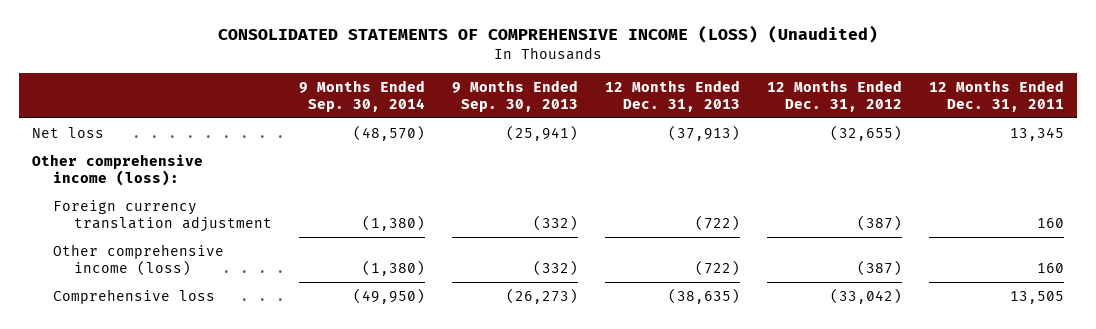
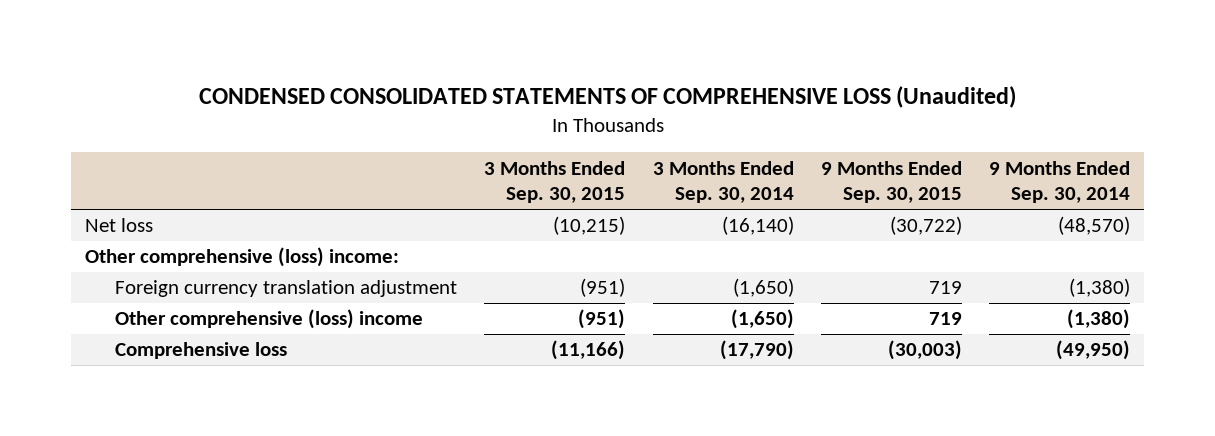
- CONSOLIDATED STATEMENTS OF COMPREHENSIVE INCOME (LOSS) (Unaudited)
+ CONDENSED CONSOLIDATED STATEMENTS OF COMPREHENSIVE LOSS (Unaudited)
- | 9 Months Ended Sep. 30, 2014 | 9 Months Ended Sep. 30, 2013 | 12 Months Ended Dec. 31, 2013 | 12 Months Ended Dec. 31, 2012 | 12 Months Ended Dec. 31, 2011
+ | 3 Months Ended Sep. 30, 2015 | 3 Months Ended Sep. 30, 2014 | 9 Months Ended Sep. 30, 2015 | 9 Months Ended Sep. 30, 2014
- Other comprehensive income (loss):
+ Other comprehensive (loss) income:
- Other comprehensive income (loss) | (1,380) | (332) | (722) | (387) | 160
+ Other comprehensive (loss) income | (951) | (1,650) | 719 | (1,380)

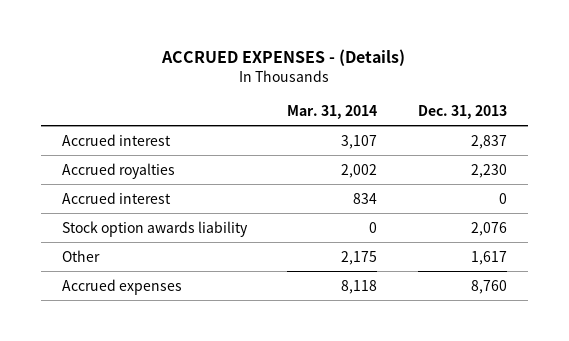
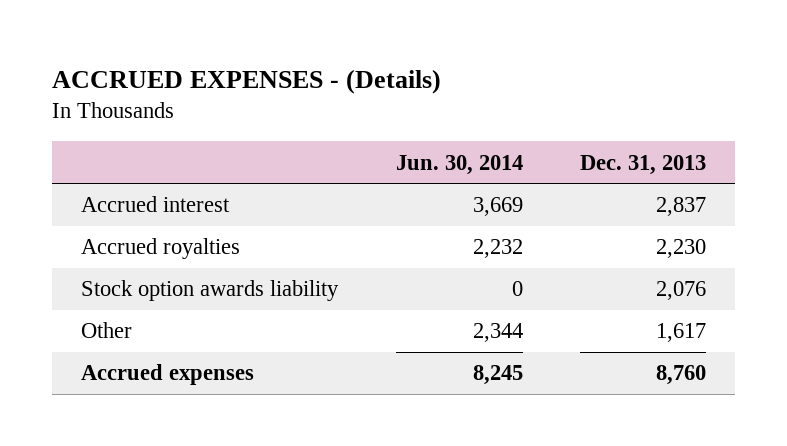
- | Mar. 31, 2014 | Dec. 31, 2013
+ | Jun. 30, 2014 | Dec. 31, 2013
- Accrued interest | 834 | 0

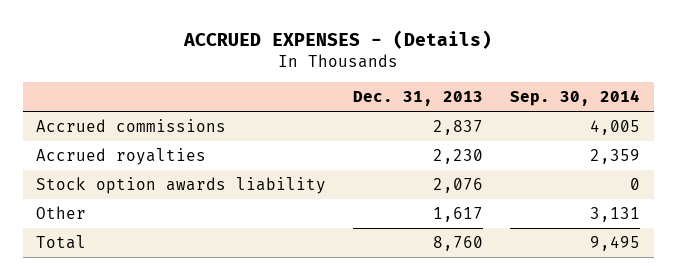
- | Jun. 30, 2014 | Dec. 31, 2013
+ | Dec. 31, 2013 | Sep. 30, 2014
- Accrued interest | 3,669 | 2,837
+ Accrued commissions | 2,837 | 4,005
- Accrued expenses | 8,245 | 8,760
+ Total | 8,760 | 9,495

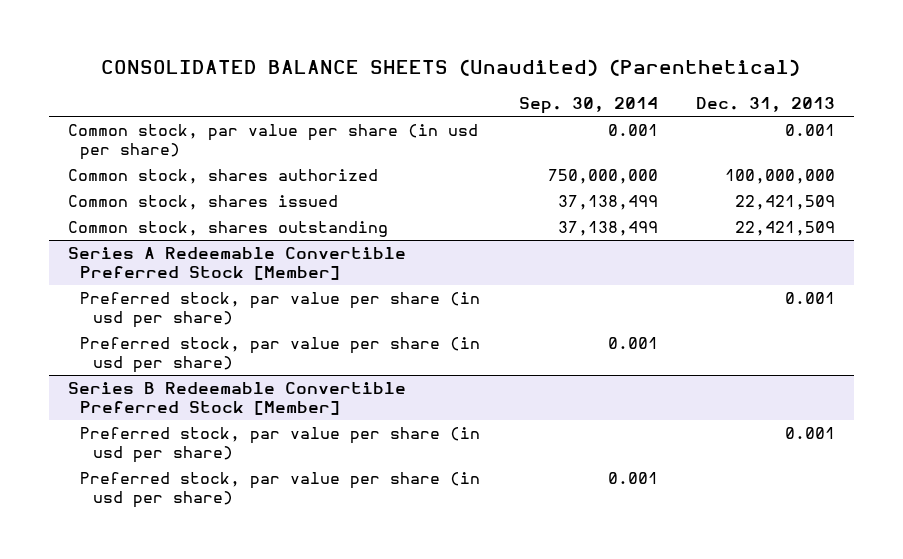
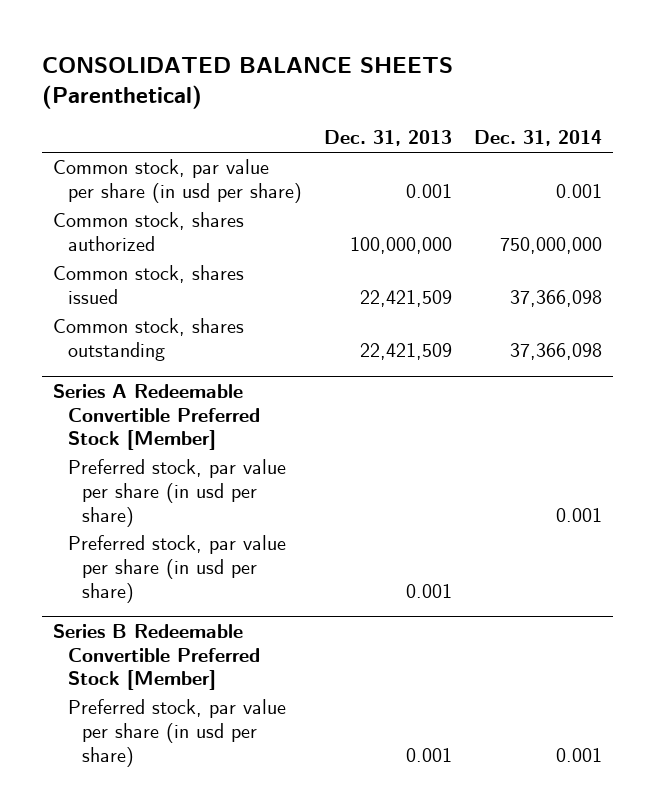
- CONSOLIDATED BALANCE SHEETS (Unaudited) (Parenthetical)
+ CONSOLIDATED BALANCE SHEETS (Parenthetical)
- | Sep. 30, 2014 | Dec. 31, 2013
+ | Dec. 31, 2013 | Dec. 31, 2014
@ Series A Redeemable Convertible Preferred Stock [Member]
moved down: Preferred stock, par value per share (in usd per share) | 0.001 |
@ Series B Redeemable Convertible Preferred Stock [Member]
- Preferred stock, par value per share (in usd per share) | 0.001 |

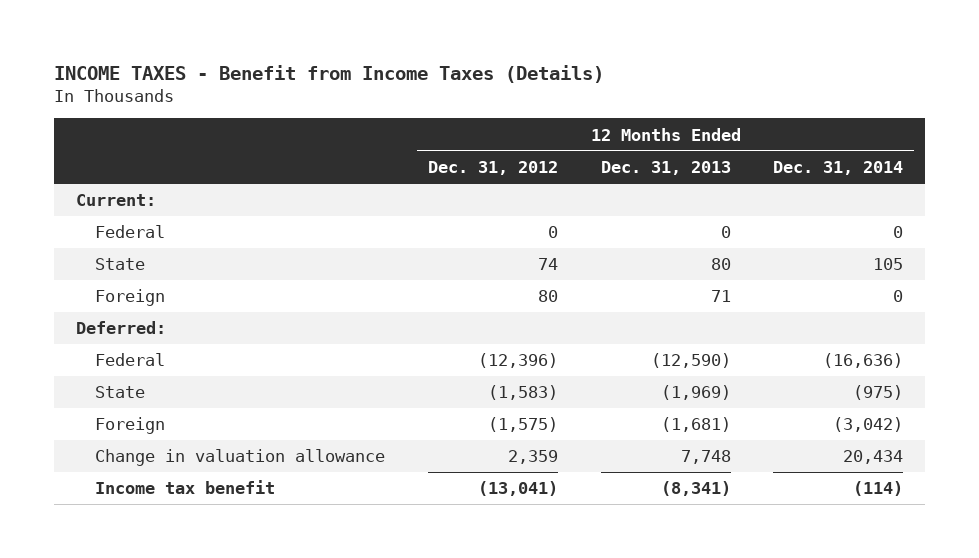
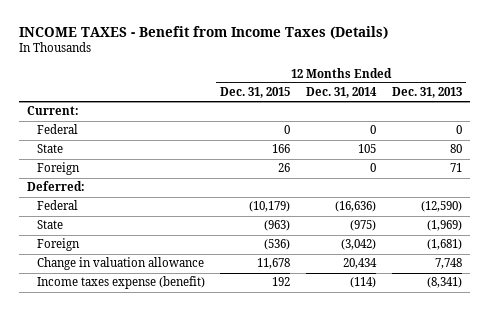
- | 12 Months Ended Dec. 31, 2012 | 12 Months Ended Dec. 31, 2013 | 12 Months Ended Dec. 31, 2014
+ | 12 Months Ended Dec. 31, 2015 | 12 Months Ended Dec. 31, 2014 | 12 Months Ended Dec. 31, 2013
- Income tax benefit | (13,041) | (8,341) | (114)
+ Income taxes expense (benefit) | 192 | (114) | (8,341)

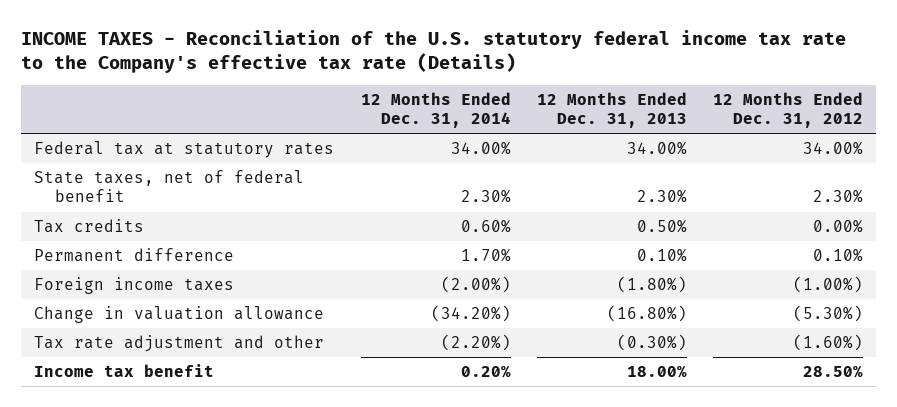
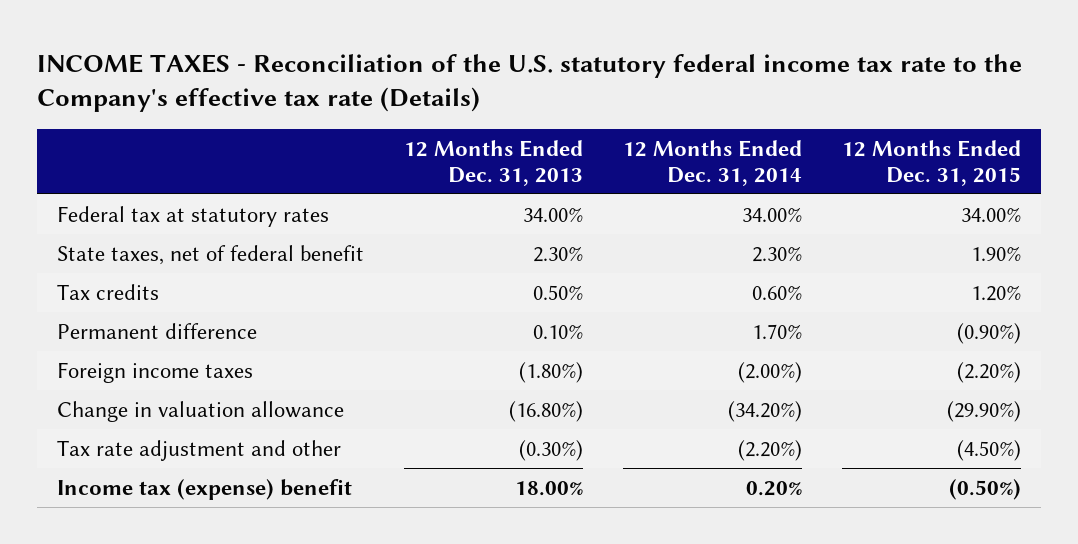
- | 12 Months Ended Dec. 31, 2014 | 12 Months Ended Dec. 31, 2013 | 12 Months Ended Dec. 31, 2012
+ | 12 Months Ended Dec. 31, 2013 | 12 Months Ended Dec. 31, 2014 | 12 Months Ended Dec. 31, 2015
- Income tax benefit | 0.20% | 18.00% | 28.50%
+ Income tax (expense) benefit | 18.00% | 0.20% | (0.50%)

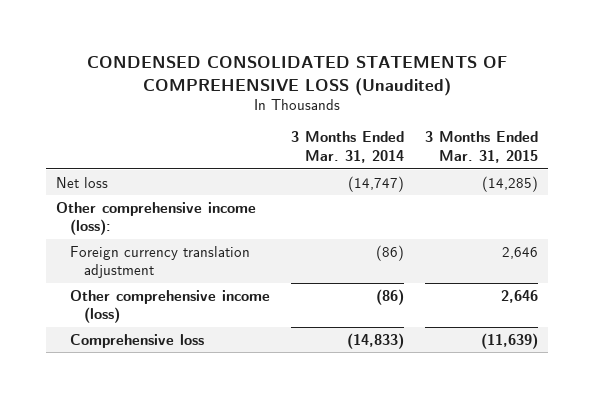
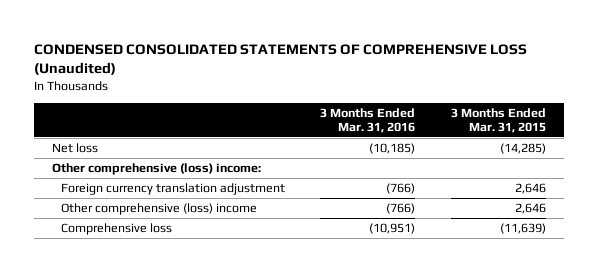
- | 3 Months Ended Mar. 31, 2014 | 3 Months Ended Mar. 31, 2015
+ | 3 Months Ended Mar. 31, 2016 | 3 Months Ended Mar. 31, 2015
- Other comprehensive income (loss):
+ Other comprehensive (loss) income:
- Other comprehensive income (loss) | (86) | 2,646
+ Other comprehensive (loss) income | (766) | 2,646

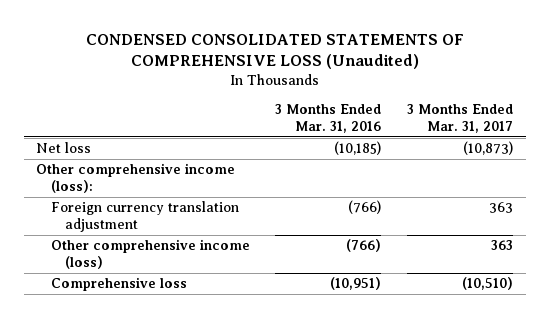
- | 3 Months Ended Mar. 31, 2016 | 3 Months Ended Mar. 31, 2015
+ | 3 Months Ended Mar. 31, 2016 | 3 Months Ended Mar. 31, 2017
- Other comprehensive (loss) income:
+ Other comprehensive income (loss):
- Other comprehensive (loss) income | (766) | 2,646
+ Other comprehensive income (loss) | (766) | 363

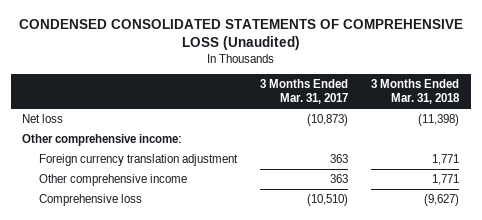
- | 3 Months Ended Mar. 31, 2016 | 3 Months Ended Mar. 31, 2017
+ | 3 Months Ended Mar. 31, 2017 | 3 Months Ended Mar. 31, 2018
- Other comprehensive income (loss):
+ Other comprehensive income:
- Other comprehensive income (loss) | (766) | 363
+ Other comprehensive income | 363 | 1,771

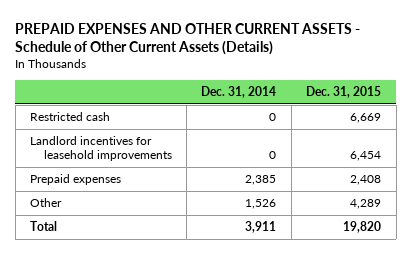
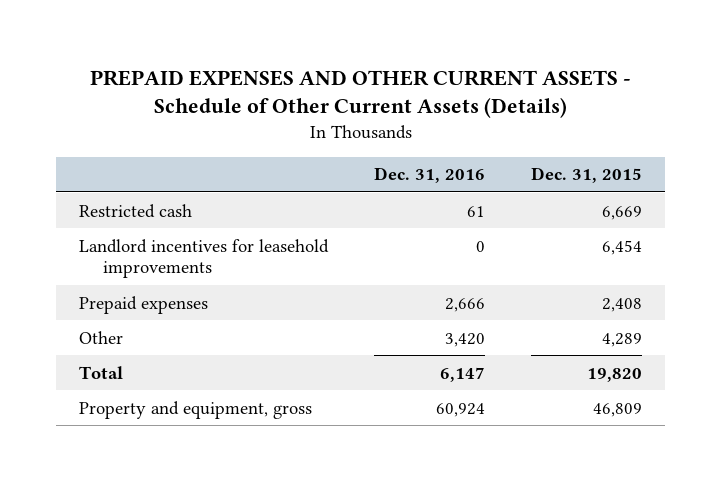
- | Dec. 31, 2014 | Dec. 31, 2015
+ | Dec. 31, 2016 | Dec. 31, 2015
+ Property and equipment, gross | 60,924 | 46,809

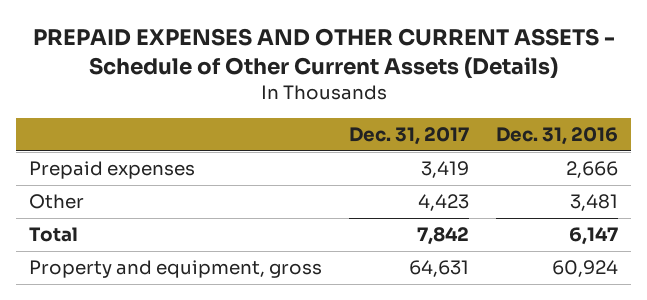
- | Dec. 31, 2016 | Dec. 31, 2015
+ | Dec. 31, 2017 | Dec. 31, 2016
- Restricted cash | 61 | 6,669
- Landlord incentives for leasehold improvements | 0 | 6,454
- Other | 3,420 | 4,289
+ Other | 4,423 | 3,481

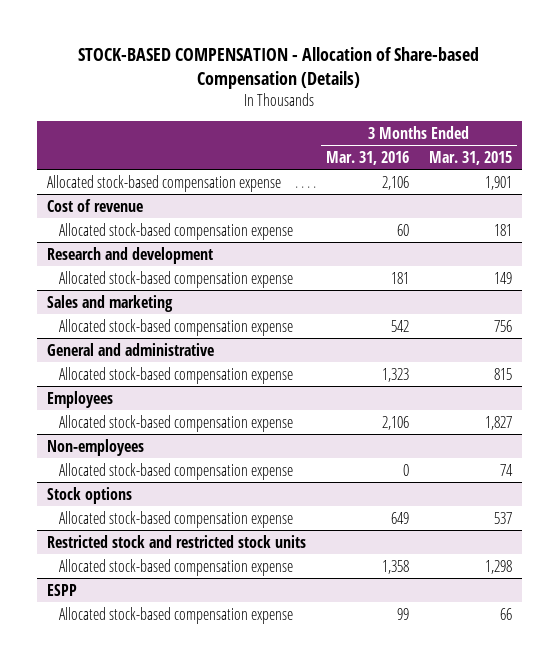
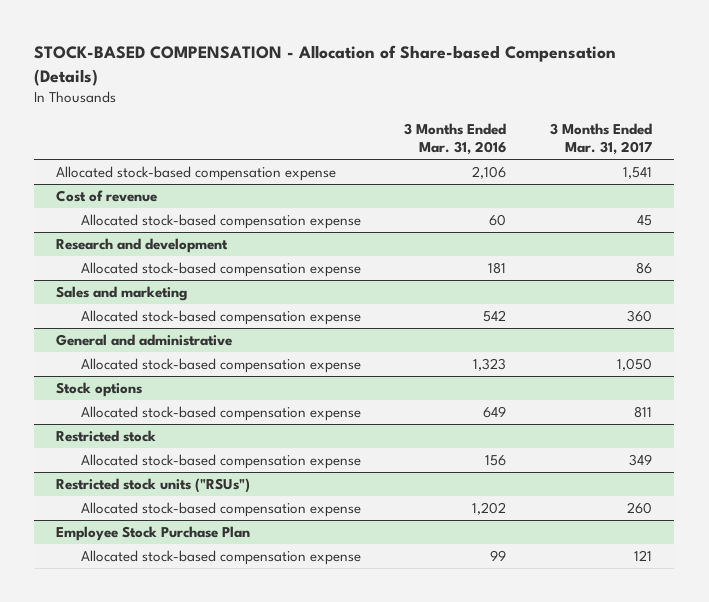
- | 3 Months Ended Mar. 31, 2016 | 3 Months Ended Mar. 31, 2015
+ | 3 Months Ended Mar. 31, 2016 | 3 Months Ended Mar. 31, 2017
- Employees
- Allocated stock-based compensation expense | 2,106 | 1,827
- Non-employees
- Allocated stock-based compensation expense | 0 | 74
- Restricted stock and restricted stock units
- Allocated stock-based compensation expense | 1,358 | 1,298
- ESPP
+ Restricted stock
+ Allocated stock-based compensation expense | 156 | 349
+ Restricted stock units ("RSUs")
+ Allocated stock-based compensation expense | 1,202 | 260
+ Employee Stock Purchase Plan

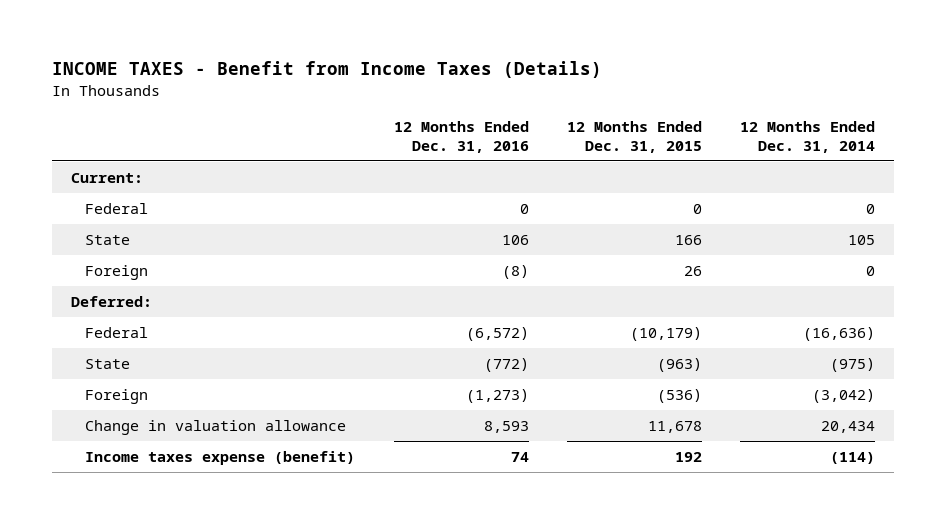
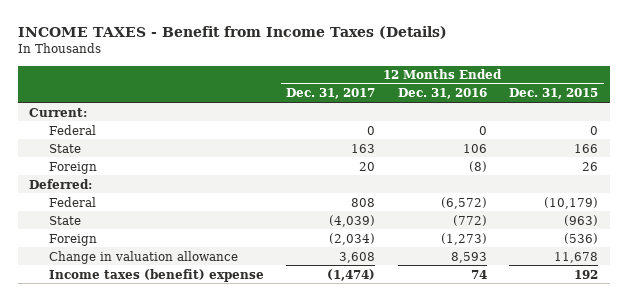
- | 12 Months Ended Dec. 31, 2016 | 12 Months Ended Dec. 31, 2015 | 12 Months Ended Dec. 31, 2014
+ | 12 Months Ended Dec. 31, 2017 | 12 Months Ended Dec. 31, 2016 | 12 Months Ended Dec. 31, 2015
- Income taxes expense (benefit) | 74 | 192 | (114)
+ Income taxes (benefit) expense | (1,474) | 74 | 192

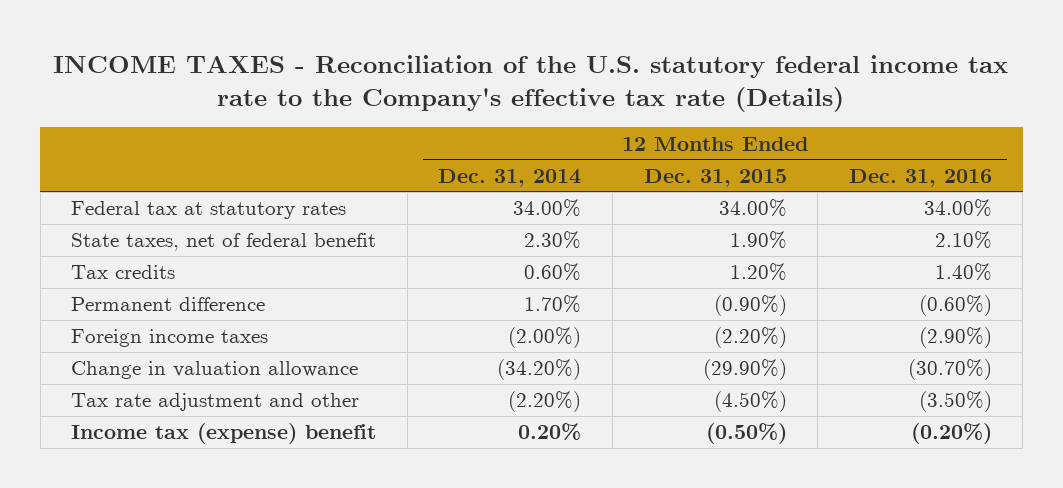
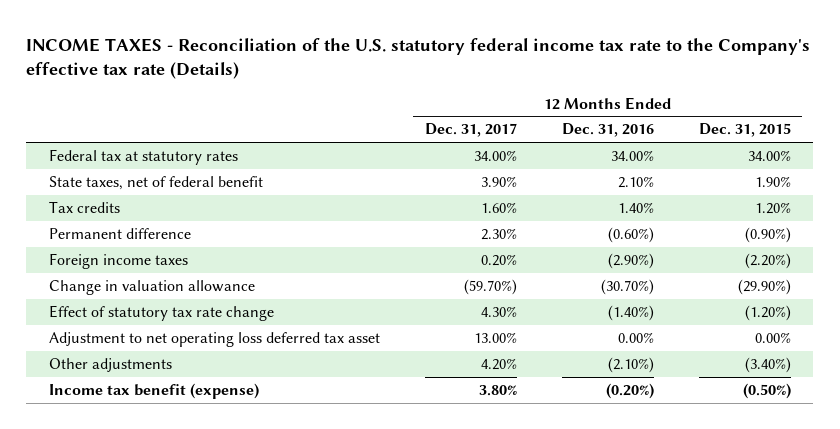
- | 12 Months Ended Dec. 31, 2014 | 12 Months Ended Dec. 31, 2015 | 12 Months Ended Dec. 31, 2016
+ | 12 Months Ended Dec. 31, 2017 | 12 Months Ended Dec. 31, 2016 | 12 Months Ended Dec. 31, 2015
- Tax rate adjustment and other | (2.20%) | (4.50%) | (3.50%)
- Income tax (expense) benefit | 0.20% | (0.50%) | (0.20%)
+ Effect of statutory tax rate change | 4.30% | (1.40%) | (1.20%)
+ Adjustment to net operating loss deferred tax asset | 13.00% | 0.00% | 0.00%
+ Other adjustments | 4.20% | (2.10%) | (3.40%)
+ Income tax benefit (expense) | 3.80% | (0.20%) | (0.50%)

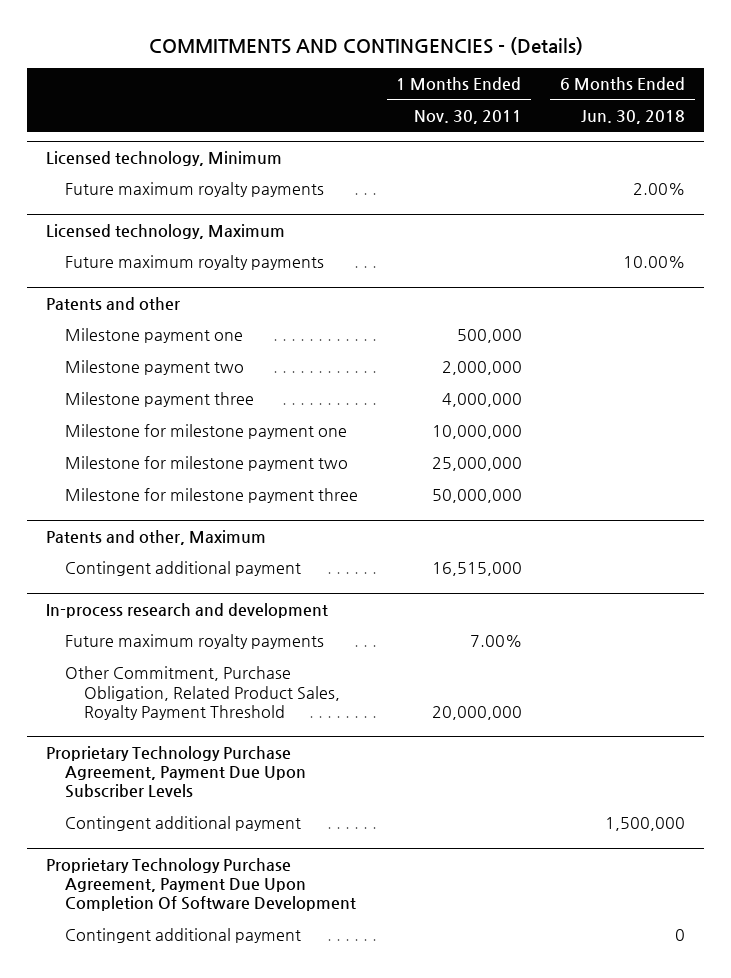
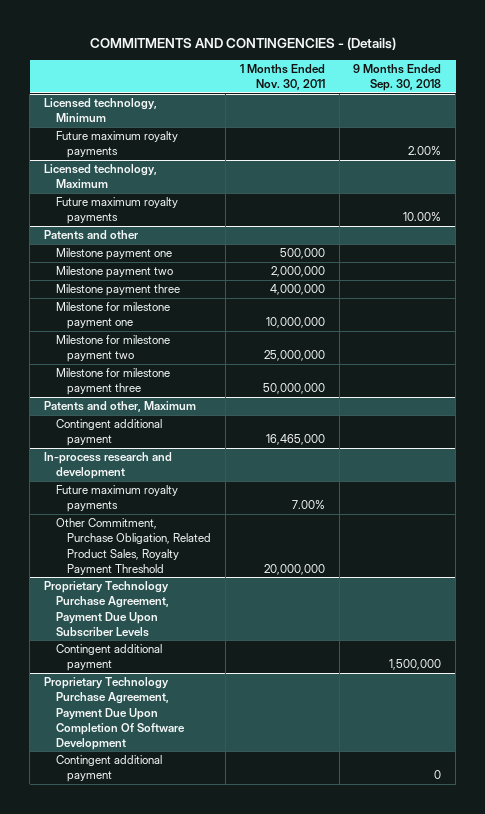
- | 1 Months Ended Nov. 30, 2011 | 6 Months Ended Jun. 30, 2018
+ | 1 Months Ended Nov. 30, 2011 | 9 Months Ended Sep. 30, 2018
@ Patents and other, Maximum
- Contingent additional payment | 16,515,000 |
+ Contingent additional payment | 16,465,000 |

